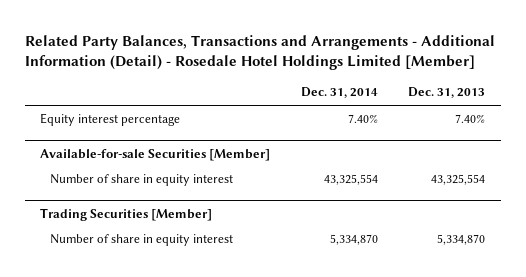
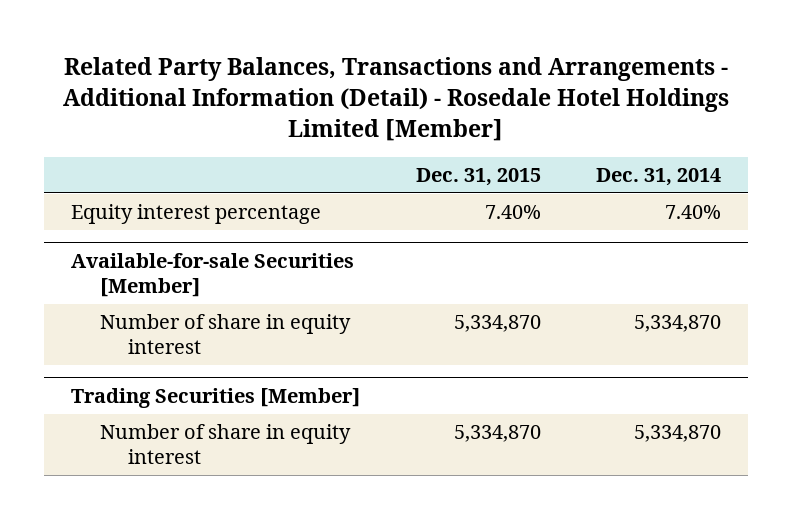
- | Dec. 31, 2014 | Dec. 31, 2013
+ | Dec. 31, 2015 | Dec. 31, 2014
@ Available-for-sale Securities [Member]
- Number of share in equity interest | 43,325,554 | 43,325,554
+ Number of share in equity interest | 5,334,870 | 5,334,870

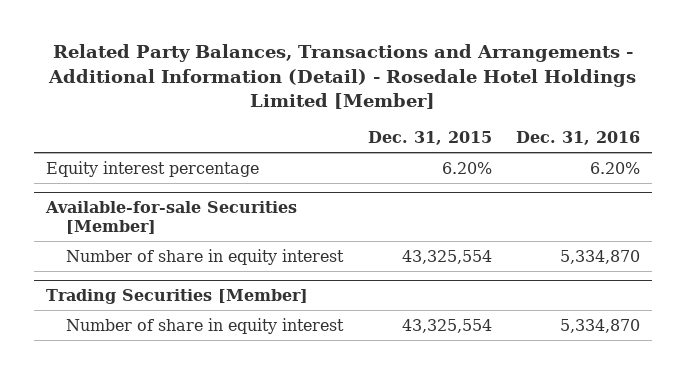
- | Dec. 31, 2015 | Dec. 31, 2014
+ | Dec. 31, 2015 | Dec. 31, 2016
- Equity interest percentage | 7.40% | 7.40%
+ Equity interest percentage | 6.20% | 6.20%
@ Available-for-sale Securities [Member]
- Number of share in equity interest | 5,334,870 | 5,334,870
+ Number of share in equity interest | 43,325,554 | 5,334,870
@ Trading Securities [Member]
- Number of share in equity interest | 5,334,870 | 5,334,870
+ Number of share in equity interest | 43,325,554 | 5,334,870

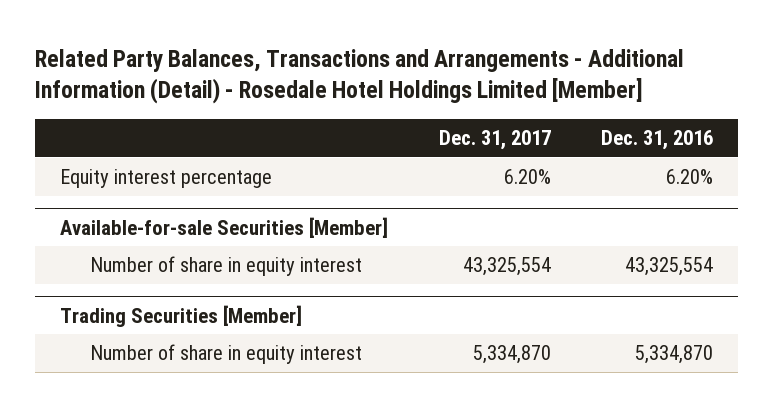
- | Dec. 31, 2015 | Dec. 31, 2016
+ | Dec. 31, 2017 | Dec. 31, 2016
@ Available-for-sale Securities [Member]
- Number of share in equity interest | 43,325,554 | 5,334,870
+ Number of share in equity interest | 43,325,554 | 43,325,554

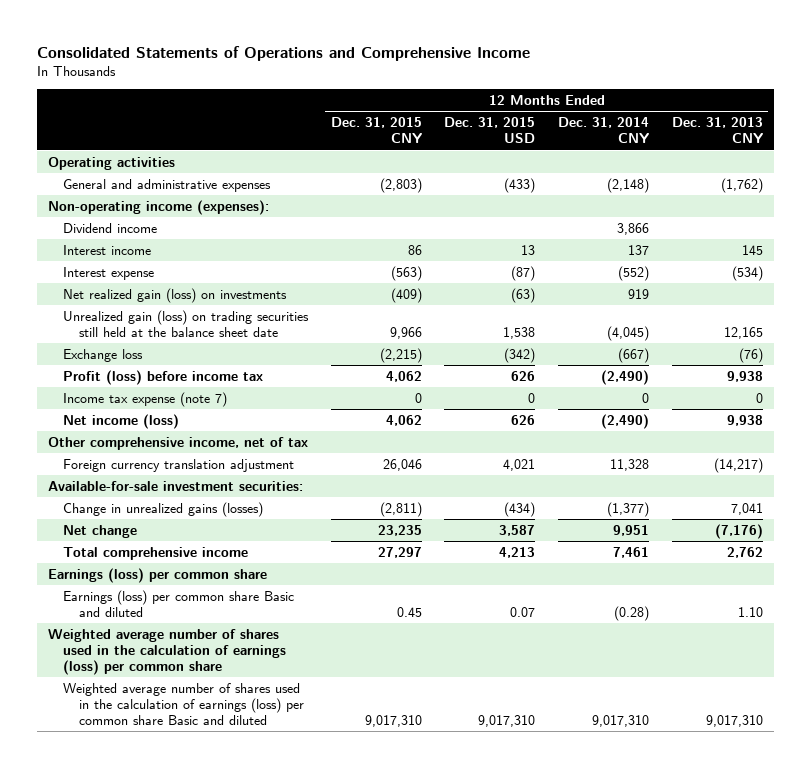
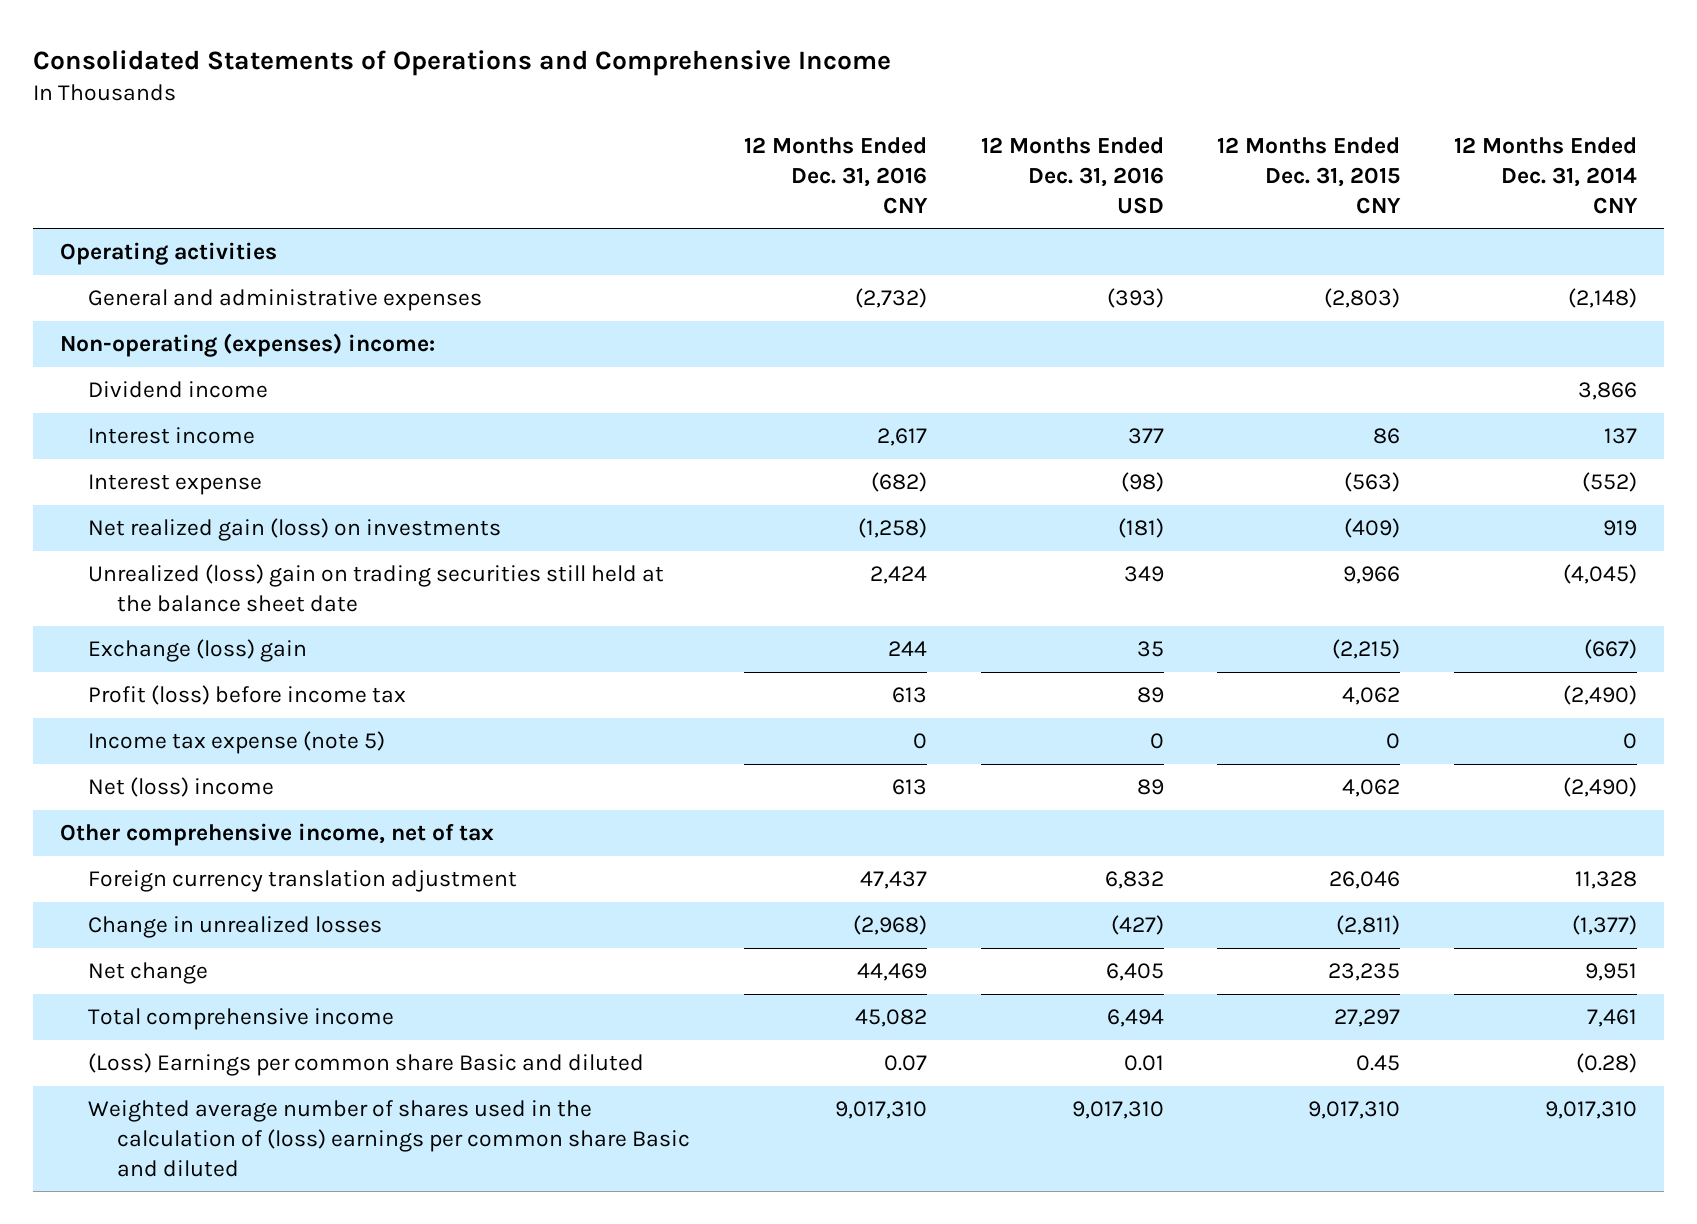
- | 12 Months Ended Dec. 31, 2015 CNY | 12 Months Ended Dec. 31, 2015 USD | 12 Months Ended Dec. 31, 2014 CNY | 12 Months Ended Dec. 31, 2013 CNY
+ | 12 Months Ended Dec. 31, 2016 CNY | 12 Months Ended Dec. 31, 2016 USD | 12 Months Ended Dec. 31, 2015 CNY | 12 Months Ended Dec. 31, 2014 CNY
- Non-operating income (expenses):
+ Non-operating (expenses) income:
- Unrealized gain (loss) on trading securities still held at the balance sheet date | 9,966 | 1,538 | (4,045) | 12,165
- Exchange loss | (2,215) | (342) | (667) | (76)
+ Unrealized (loss) gain on trading securities still held at the balance sheet date | 2,424 | 349 | 9,966 | (4,045)
+ Exchange (loss) gain | 244 | 35 | (2,215) | (667)
- Income tax expense (note 7) | 0 | 0 | 0 | 0
- Net income (loss) | 4,062 | 626 | (2,490) | 9,938
+ Income tax expense (note 5) | 0 | 0 | 0 | 0
+ Net (loss) income | 613 | 89 | 4,062 | (2,490)
- Available-for-sale investment securities:
- Change in unrealized gains (losses) | (2,811) | (434) | (1,377) | 7,041
+ Change in unrealized losses | (2,968) | (427) | (2,811) | (1,377)
- Earnings (loss) per common share
- Earnings (loss) per common share Basic and diluted | 0.45 | 0.07 | (0.28) | 1.10
- Weighted average number of shares used in the calculation of earnings (loss) per common share
- Weighted average number of shares used in the calculation of earnings (loss) per common share Basic and diluted | 9,017,310 | 9,017,310 | 9,017,310 | 9,017,310
+ (Loss) Earnings per common share Basic and diluted | 0.07 | 0.01 | 0.45 | (0.28)
+ Weighted average number of shares used in the calculation of (loss) earnings per common share Basic and diluted | 9,017,310 | 9,017,310 | 9,017,310 | 9,017,310

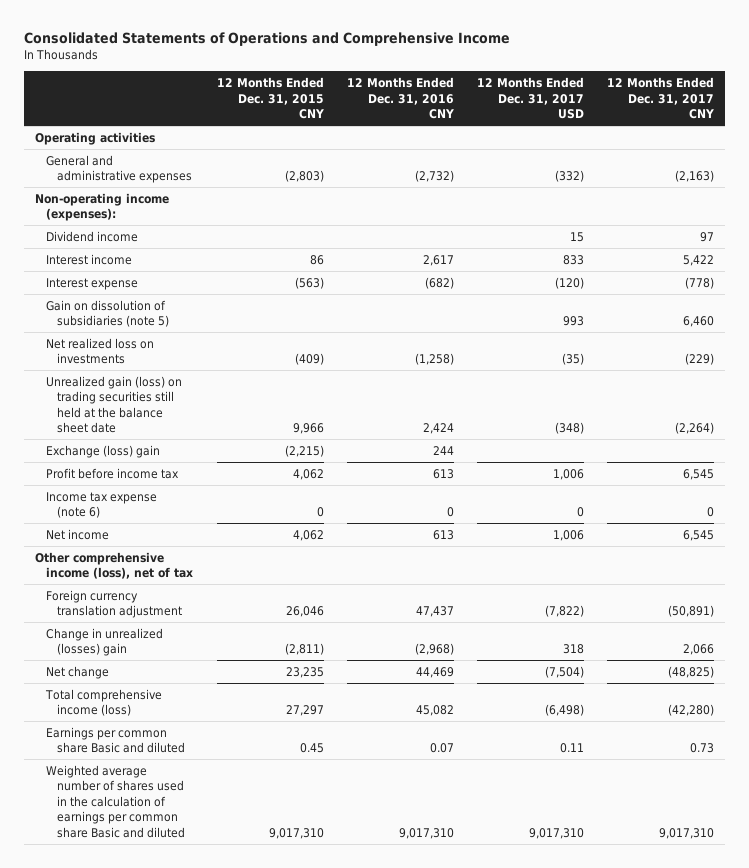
- | 12 Months Ended Dec. 31, 2016 CNY | 12 Months Ended Dec. 31, 2016 USD | 12 Months Ended Dec. 31, 2015 CNY | 12 Months Ended Dec. 31, 2014 CNY
+ | 12 Months Ended Dec. 31, 2015 CNY | 12 Months Ended Dec. 31, 2016 CNY | 12 Months Ended Dec. 31, 2017 USD | 12 Months Ended Dec. 31, 2017 CNY
- Non-operating (expenses) income:
+ Non-operating income (expenses):
- Net realized gain (loss) on investments | (1,258) | (181) | (409) | 919
- Unrealized (loss) gain on trading securities still held at the balance sheet date | 2,424 | 349 | 9,966 | (4,045)
+ Gain on dissolution of subsidiaries (note 5) | | | 993 | 6,460
+ Net realized loss on investments | (409) | (1,258) | (35) | (229)
+ Unrealized gain (loss) on trading securities still held at the balance sheet date | 9,966 | 2,424 | (348) | (2,264)
- Profit (loss) before income tax | 613 | 89 | 4,062 | (2,490)
- Income tax expense (note 5) | 0 | 0 | 0 | 0
- Net (loss) income | 613 | 89 | 4,062 | (2,490)
- Other comprehensive income, net of tax
+ Profit before income tax | 4,062 | 613 | 1,006 | 6,545
+ Income tax expense (note 6) | 0 | 0 | 0 | 0
+ Net income | 4,062 | 613 | 1,006 | 6,545
+ Other comprehensive income (loss), net of tax
- Change in unrealized losses | (2,968) | (427) | (2,811) | (1,377)
+ Change in unrealized (losses) gain | (2,811) | (2,968) | 318 | 2,066
- Total comprehensive income | 45,082 | 6,494 | 27,297 | 7,461
- (Loss) Earnings per common share Basic and diluted | 0.07 | 0.01 | 0.45 | (0.28)
- Weighted average number of shares used in the calculation of (loss) earnings per common share Basic and diluted | 9,017,310 | 9,017,310 | 9,017,310 | 9,017,310
+ Total comprehensive income (loss) | 27,297 | 45,082 | (6,498) | (42,280)
+ Earnings per common share Basic and diluted | 0.45 | 0.07 | 0.11 | 0.73
+ Weighted average number of shares used in the calculation of earnings per common share Basic and diluted | 9,017,310 | 9,017,310 | 9,017,310 | 9,017,310

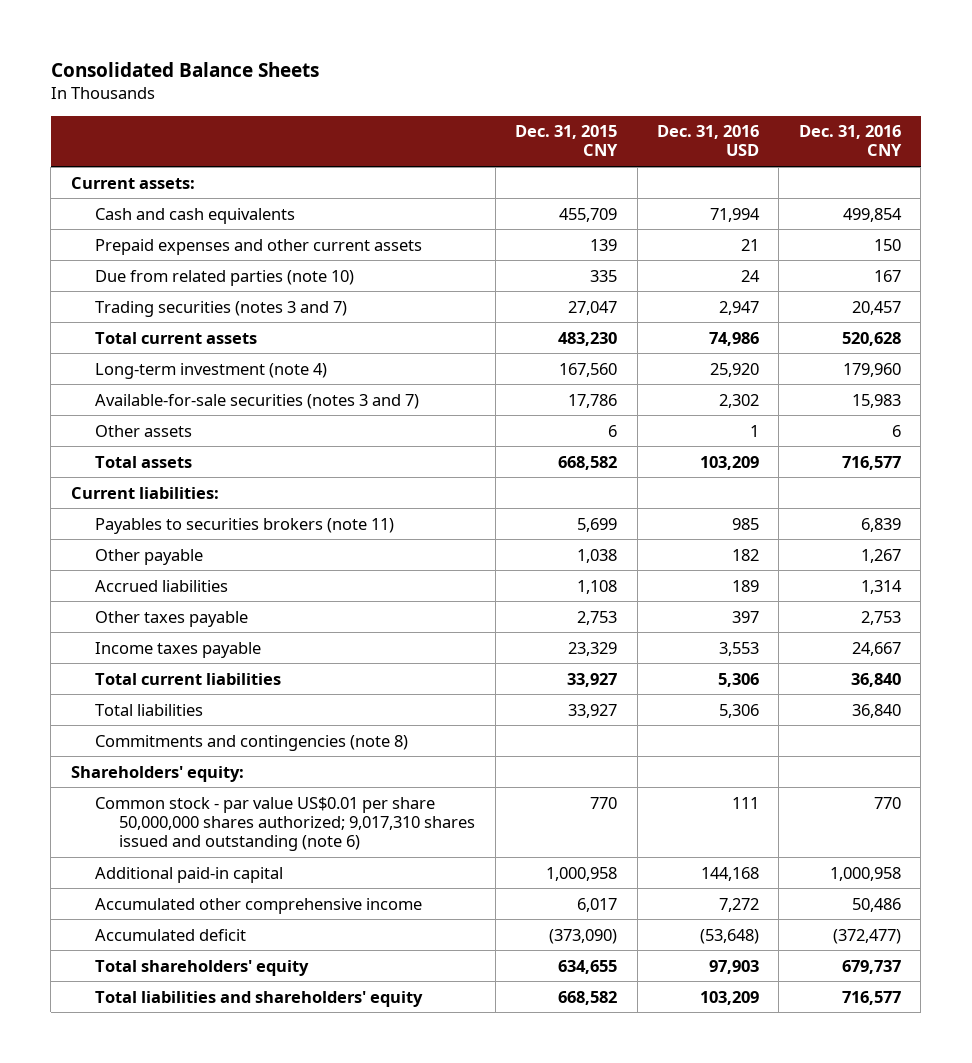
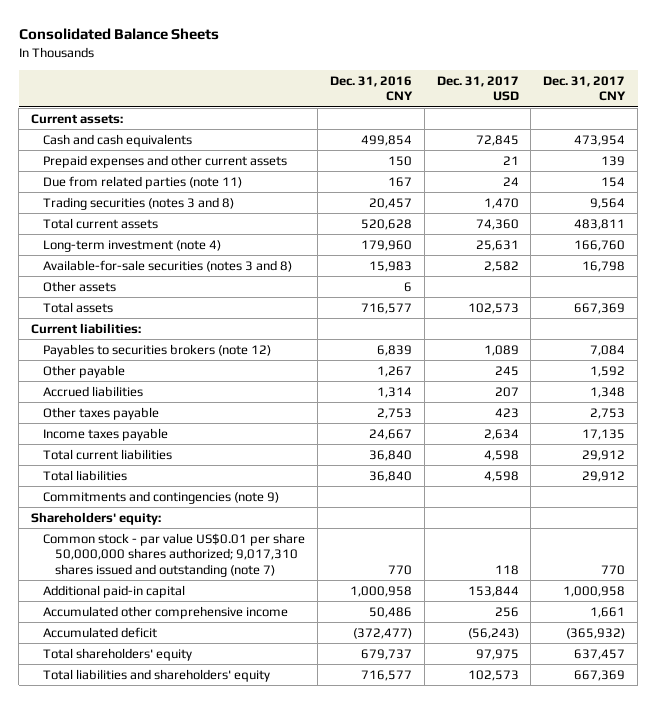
- | Dec. 31, 2015 CNY | Dec. 31, 2016 USD | Dec. 31, 2016 CNY
+ | Dec. 31, 2016 CNY | Dec. 31, 2017 USD | Dec. 31, 2017 CNY
- Due from related parties (note 10) | 335 | 24 | 167
- Trading securities (notes 3 and 7) | 27,047 | 2,947 | 20,457
+ Due from related parties (note 11) | 167 | 24 | 154
+ Trading securities (notes 3 and 8) | 20,457 | 1,470 | 9,564
- Available-for-sale securities (notes 3 and 7) | 17,786 | 2,302 | 15,983
+ Available-for-sale securities (notes 3 and 8) | 15,983 | 2,582 | 16,798
- Payables to securities brokers (note 11) | 5,699 | 985 | 6,839
+ Payables to securities brokers (note 12) | 6,839 | 1,089 | 7,084
- Commitments and contingencies (note 8)
+ Commitments and contingencies (note 9)
- Common stock - par value US$0.01 per share 50,000,000 shares authorized; 9,017,310 shares issued and outstanding (note 6) | 770 | 111 | 770
+ Common stock - par value US$0.01 per share 50,000,000 shares authorized; 9,017,310 shares issued and outstanding (note 7) | 770 | 118 | 770

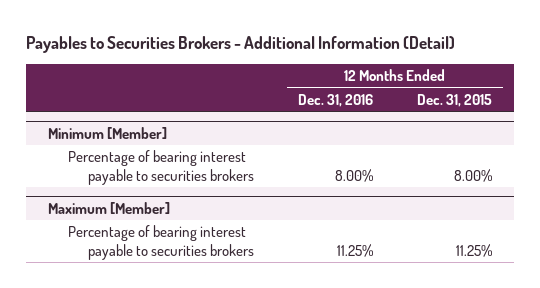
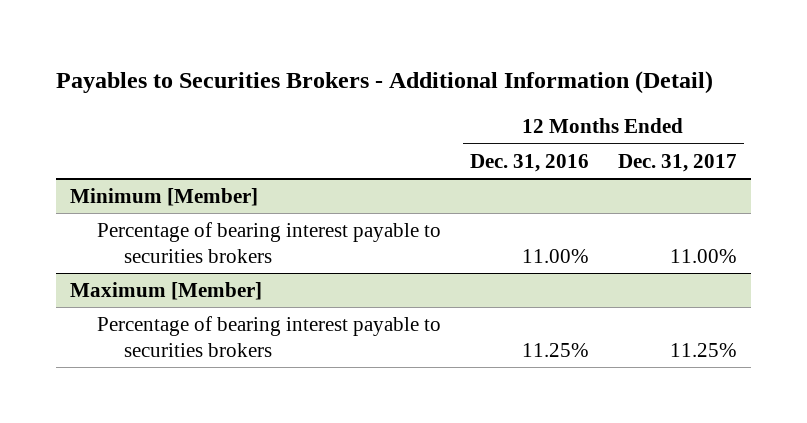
- | 12 Months Ended Dec. 31, 2016 | 12 Months Ended Dec. 31, 2015
+ | 12 Months Ended Dec. 31, 2016 | 12 Months Ended Dec. 31, 2017
@ Minimum [Member]
- Percentage of bearing interest payable to securities brokers | 8.00% | 8.00%
+ Percentage of bearing interest payable to securities brokers | 11.00% | 11.00%

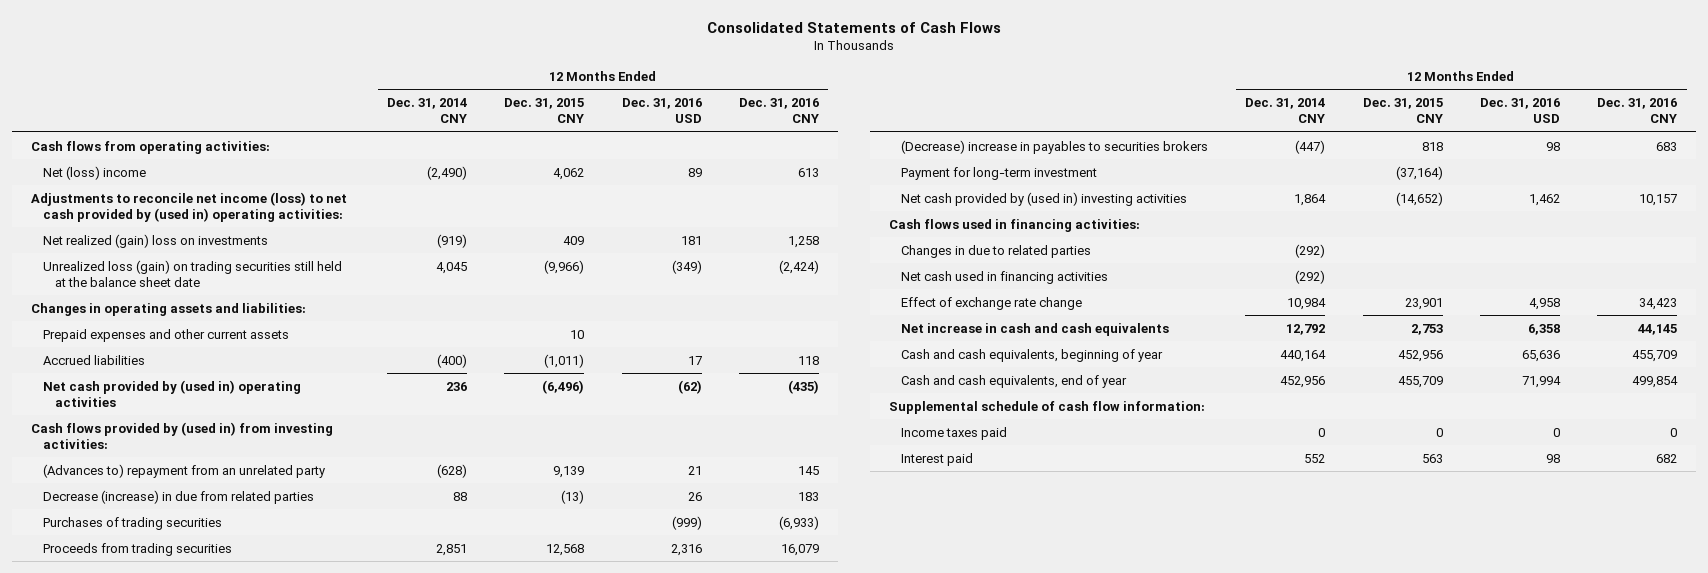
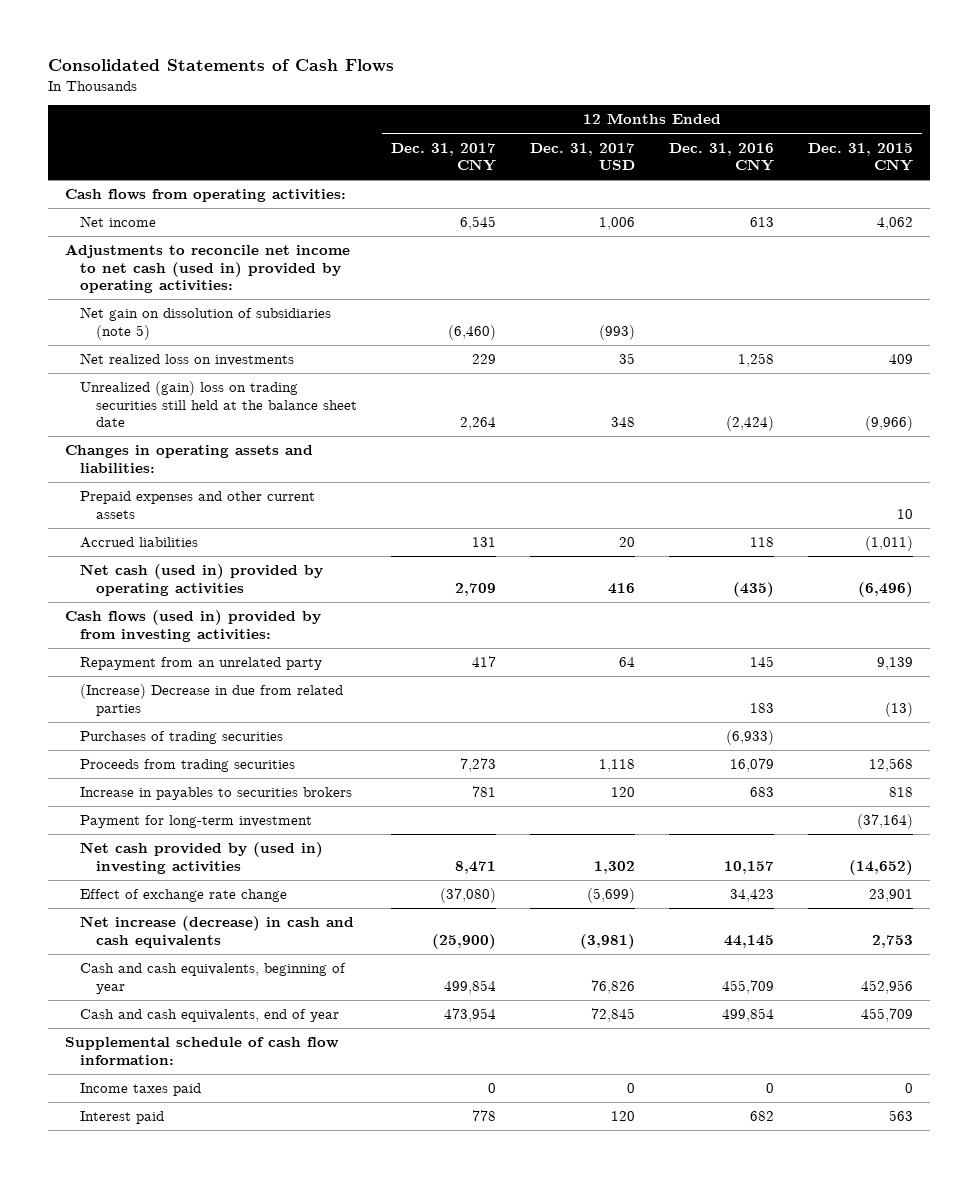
- | 12 Months Ended Dec. 31, 2014 CNY | 12 Months Ended Dec. 31, 2015 CNY | 12 Months Ended Dec. 31, 2016 USD | 12 Months Ended Dec. 31, 2016 CNY
+ | 12 Months Ended Dec. 31, 2017 CNY | 12 Months Ended Dec. 31, 2017 USD | 12 Months Ended Dec. 31, 2016 CNY | 12 Months Ended Dec. 31, 2015 CNY
- Net (loss) income | (2,490) | 4,062 | 89 | 613
- Adjustments to reconcile net income (loss) to net cash provided by (used in) operating activities:
- Net realized (gain) loss on investments | (919) | 409 | 181 | 1,258
- Unrealized loss (gain) on trading securities still held at the balance sheet date | 4,045 | (9,966) | (349) | (2,424)
+ Net income | 6,545 | 1,006 | 613 | 4,062
+ Adjustments to reconcile net income to net cash (used in) provided by operating activities:
+ Net gain on dissolution of subsidiaries (note 5) | (6,460) | (993) | |
+ Net realized loss on investments | 229 | 35 | 1,258 | 409
+ Unrealized (gain) loss on trading securities still held at the balance sheet date | 2,264 | 348 | (2,424) | (9,966)
- Net cash provided by (used in) operating activities | 236 | (6,496) | (62) | (435)
- Cash flows provided by (used in) from investing activities:
- (Advances to) repayment from an unrelated party | (628) | 9,139 | 21 | 145
- Decrease (increase) in due from related parties | 88 | (13) | 26 | 183
+ Net cash (used in) provided by operating activities | 2,709 | 416 | (435) | (6,496)
+ Cash flows (used in) provided by from investing activities:
+ Repayment from an unrelated party | 417 | 64 | 145 | 9,139
+ (Increase) Decrease in due from related parties | | | 183 | (13)
- (Decrease) increase in payables to securities brokers | (447) | 818 | 98 | 683
+ Increase in payables to securities brokers | 781 | 120 | 683 | 818
- Cash flows used in financing activities:
- Changes in due to related parties | (292) | | |
- Net cash used in financing activities | (292) | | |
- Net increase in cash and cash equivalents | 12,792 | 2,753 | 6,358 | 44,145
+ Net increase (decrease) in cash and cash equivalents | (25,900) | (3,981) | 44,145 | 2,753

